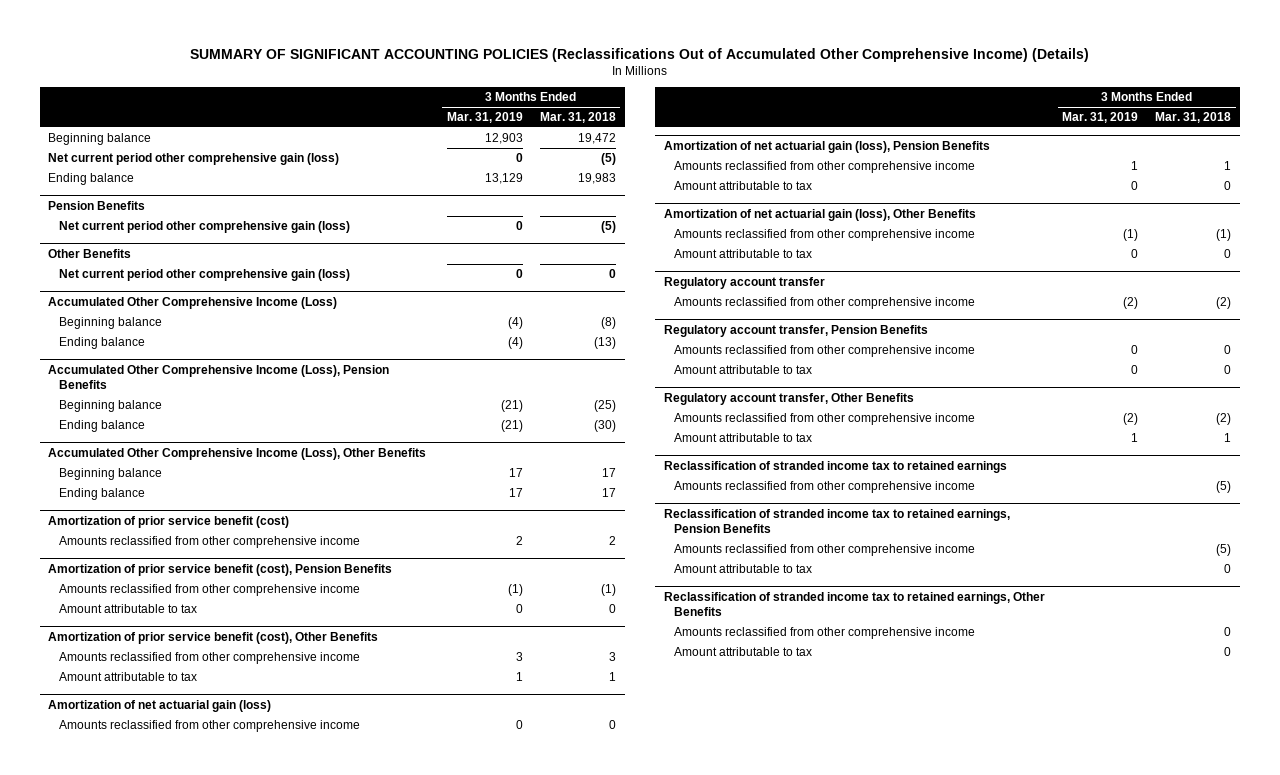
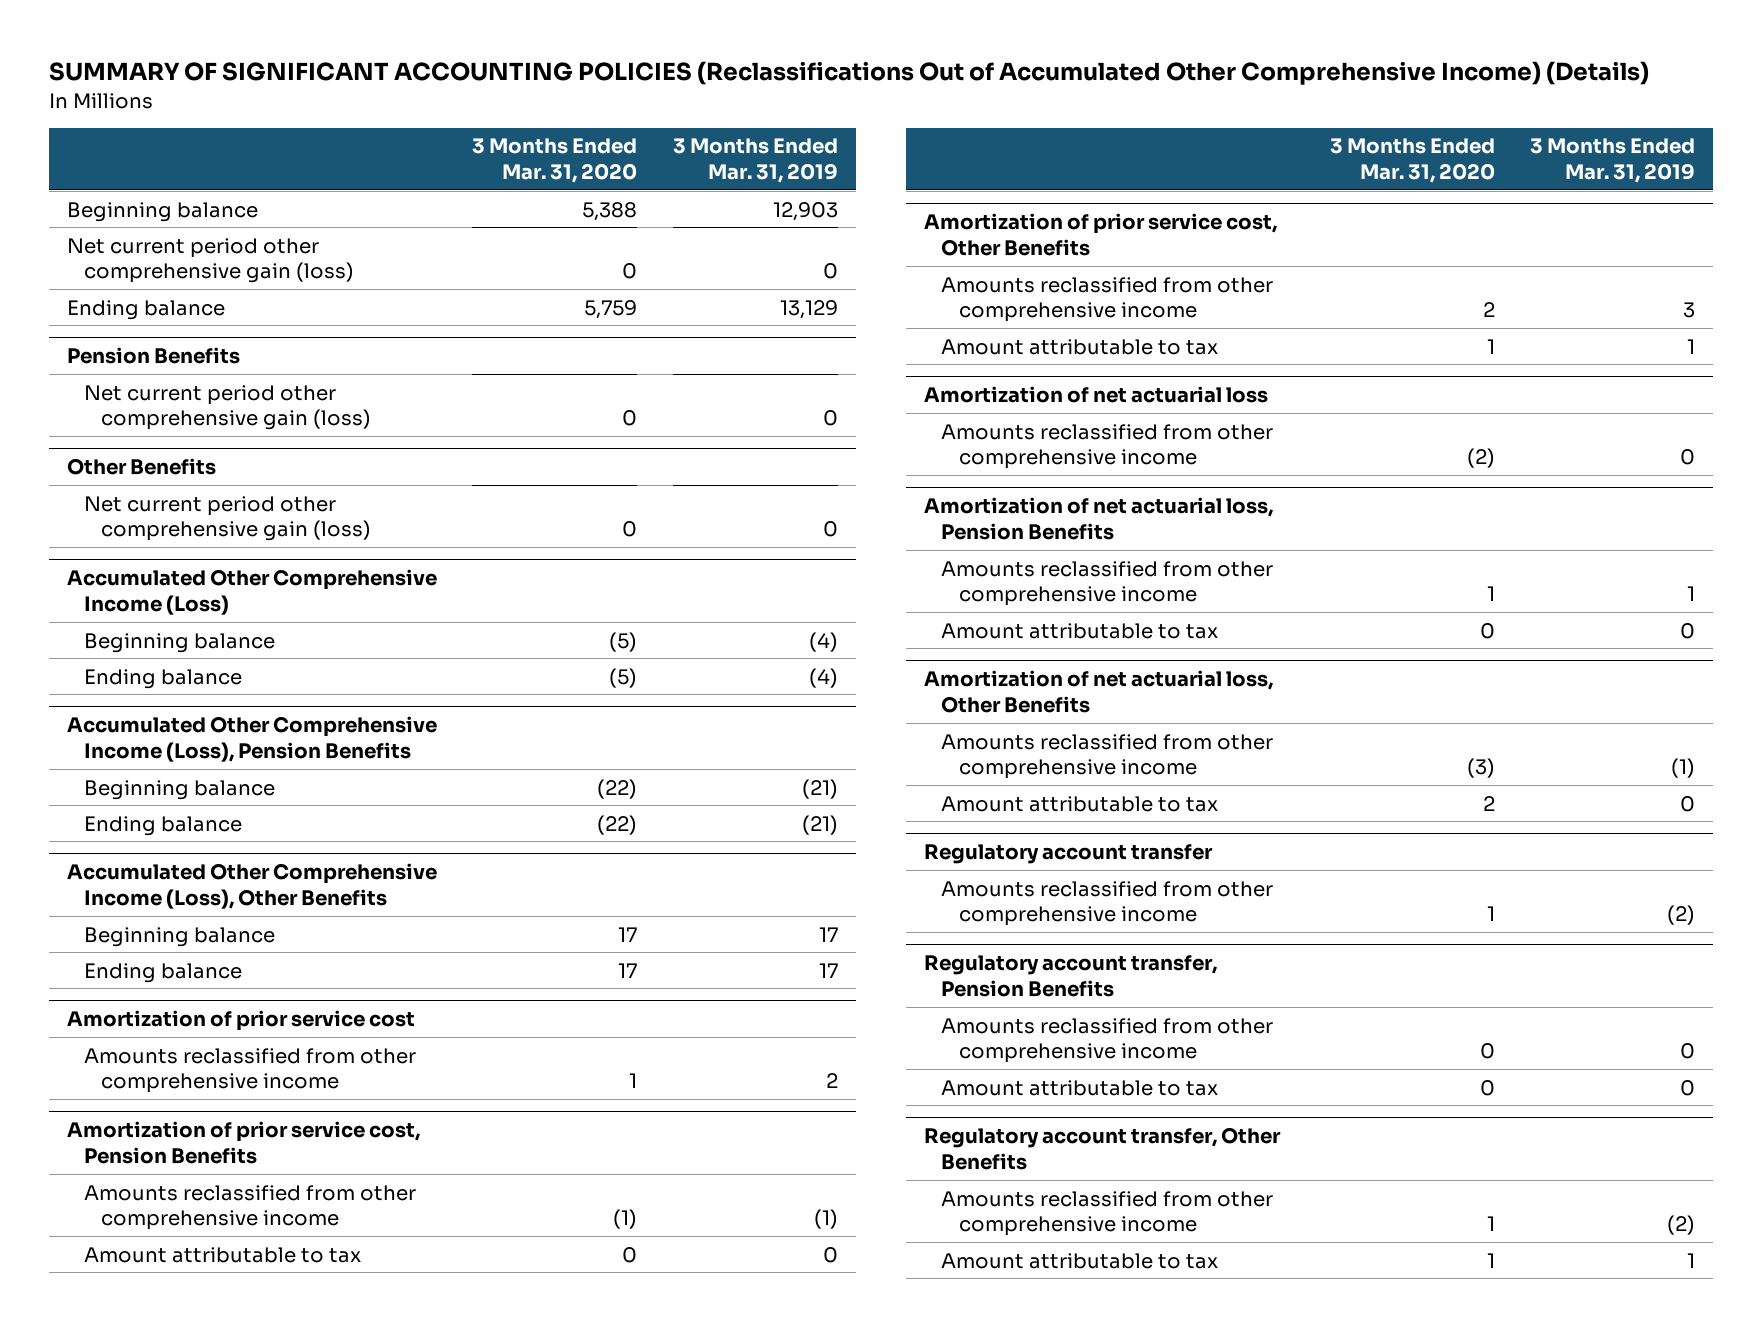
- | 3 Months Ended Mar. 31, 2019 | 3 Months Ended Mar. 31, 2018
+ | 3 Months Ended Mar. 31, 2020 | 3 Months Ended Mar. 31, 2019
- Amortization of prior service benefit (cost)
+ Amortization of prior service cost
- Amortization of prior service benefit (cost), Pension Benefits
+ Amortization of prior service cost, Pension Benefits
- Amortization of prior service benefit (cost), Other Benefits
+ Amortization of prior service cost, Other Benefits
- Amortization of net actuarial gain (loss)
+ Amortization of net actuarial loss
- Amortization of net actuarial gain (loss), Pension Benefits
+ Amortization of net actuarial loss, Pension Benefits
- Amortization of net actuarial gain (loss), Other Benefits
+ Amortization of net actuarial loss, Other Benefits
- Reclassification of stranded income tax to retained earnings
- Amounts reclassified from other comprehensive income | | (5)
- Reclassification of stranded income tax to retained earnings, Pension Benefits
- Amounts reclassified from other comprehensive income | | (5)
- Amount attributable to tax | | 0
- Reclassification of stranded income tax to retained earnings, Other Benefits
- Amounts reclassified from other comprehensive income | | 0
- Amount attributable to tax | | 0

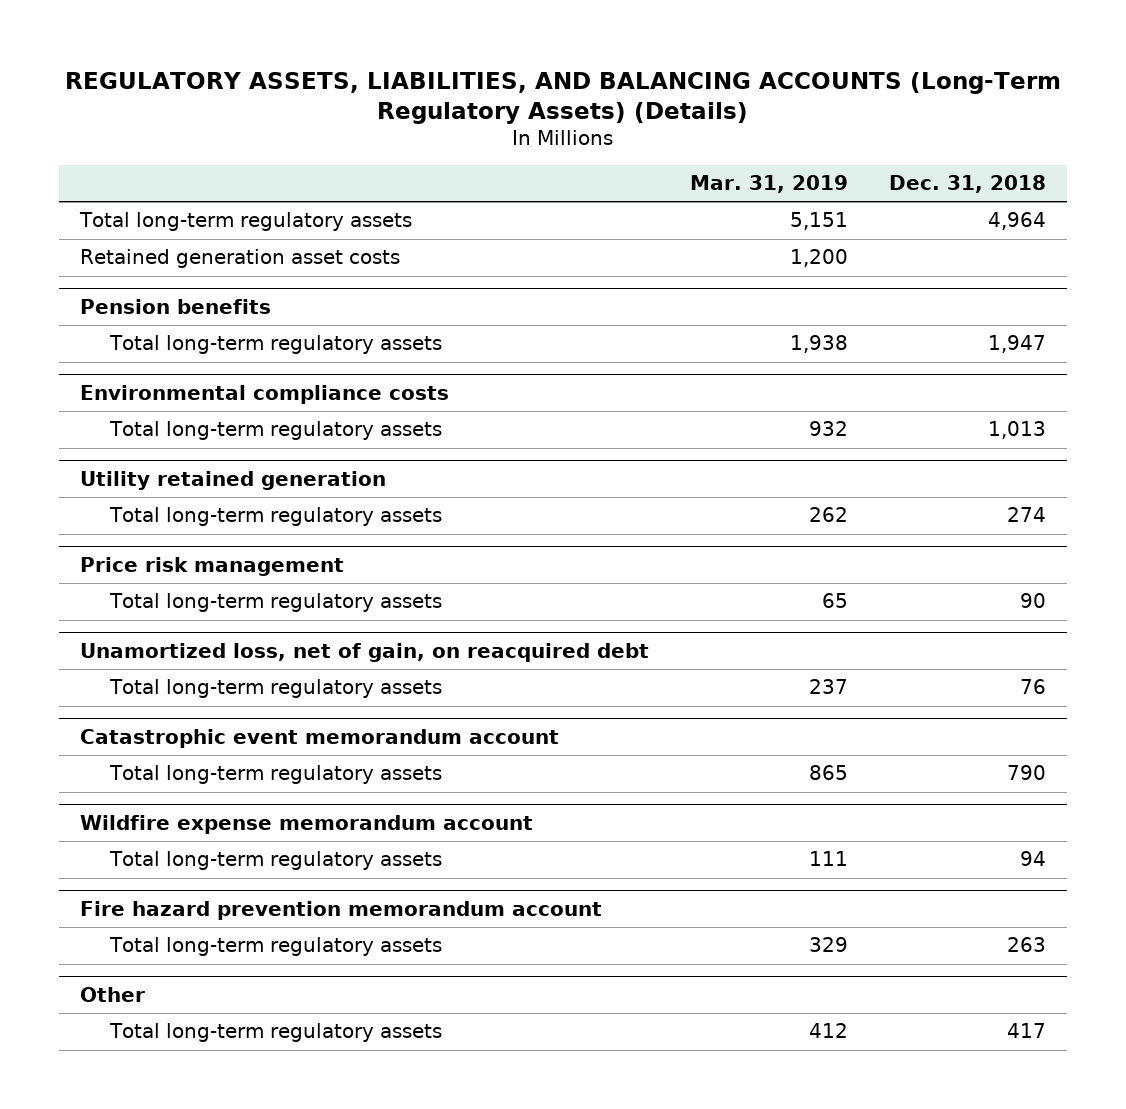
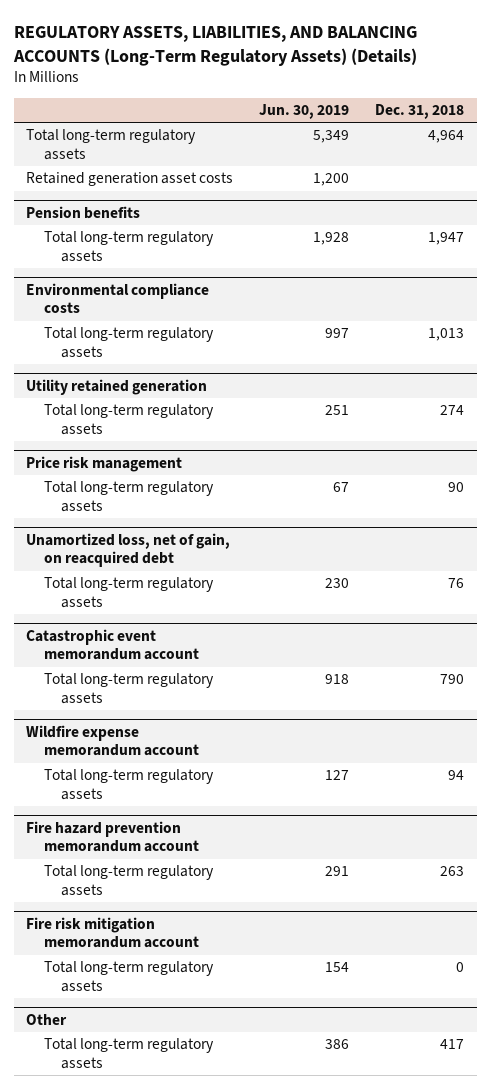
- | Mar. 31, 2019 | Dec. 31, 2018
+ | Jun. 30, 2019 | Dec. 31, 2018
+ Fire risk mitigation memorandum account
+ Total long-term regulatory assets | 154 | 0

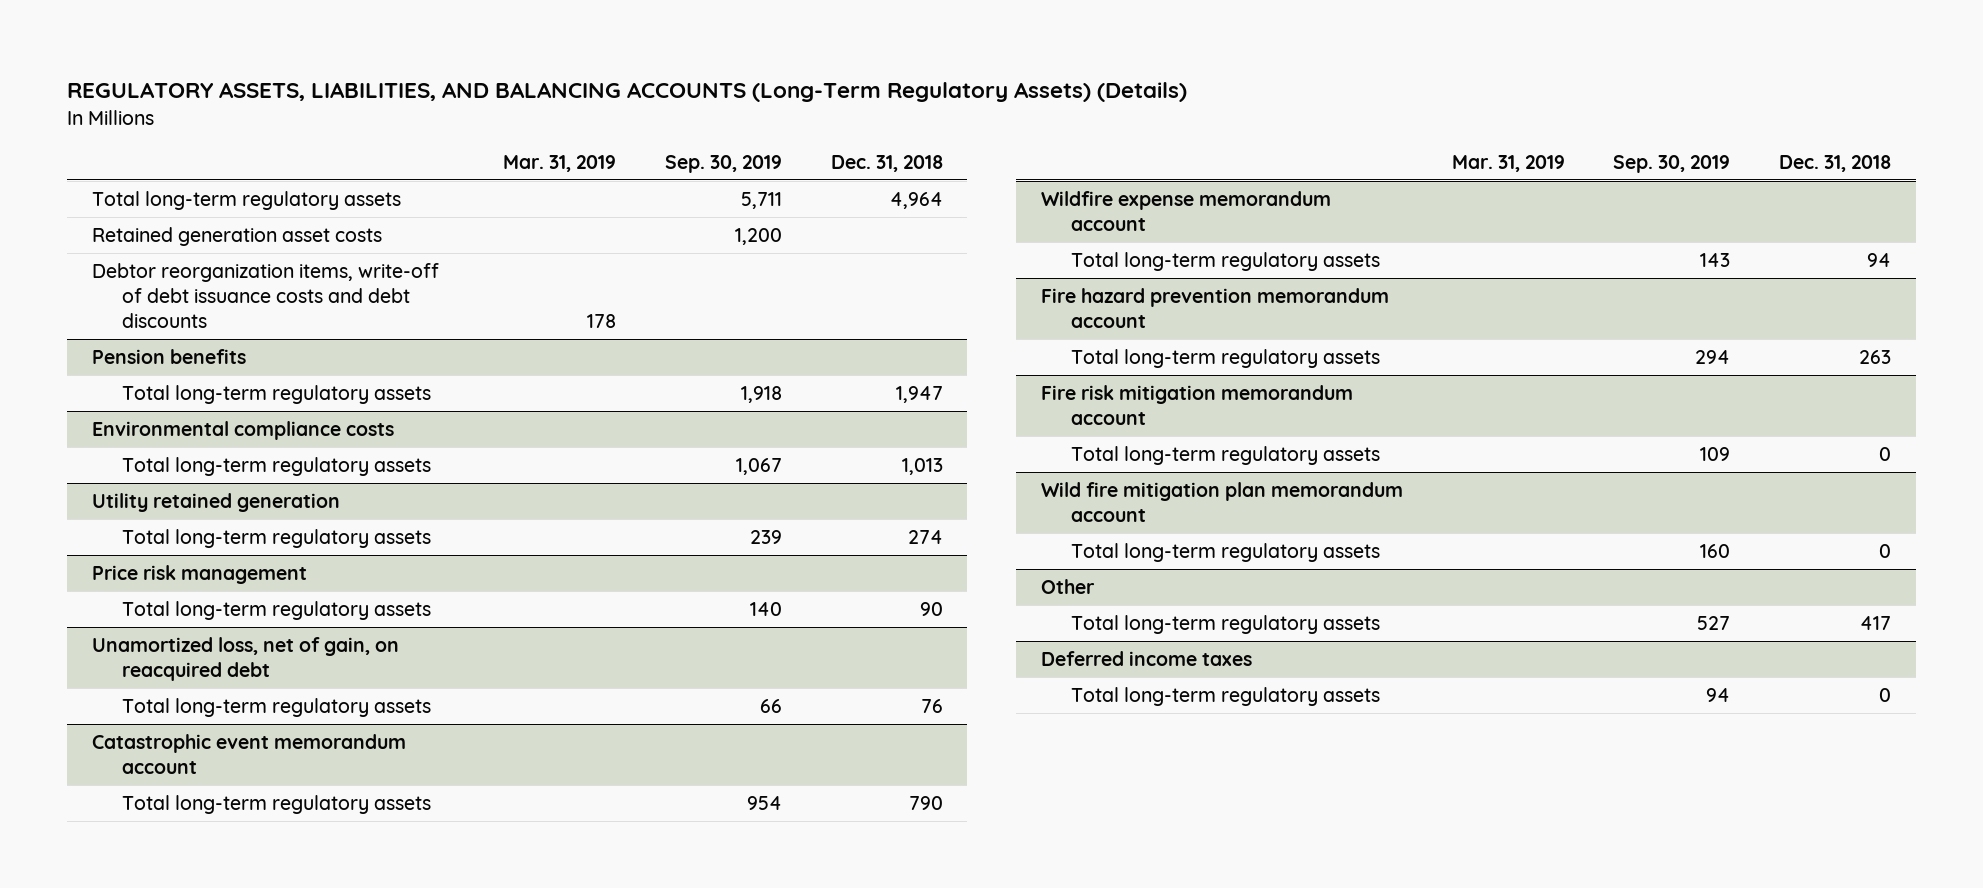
- | Jun. 30, 2019 | Dec. 31, 2018
+ | Mar. 31, 2019 | Sep. 30, 2019 | Dec. 31, 2018
+ Debtor reorganization items, write-off of debt issuance costs and debt discounts | 178 | |
+ Wild fire mitigation plan memorandum account
+ Total long-term regulatory assets | | 160 | 0
+ Deferred income taxes
+ Total long-term regulatory assets | | 94 | 0

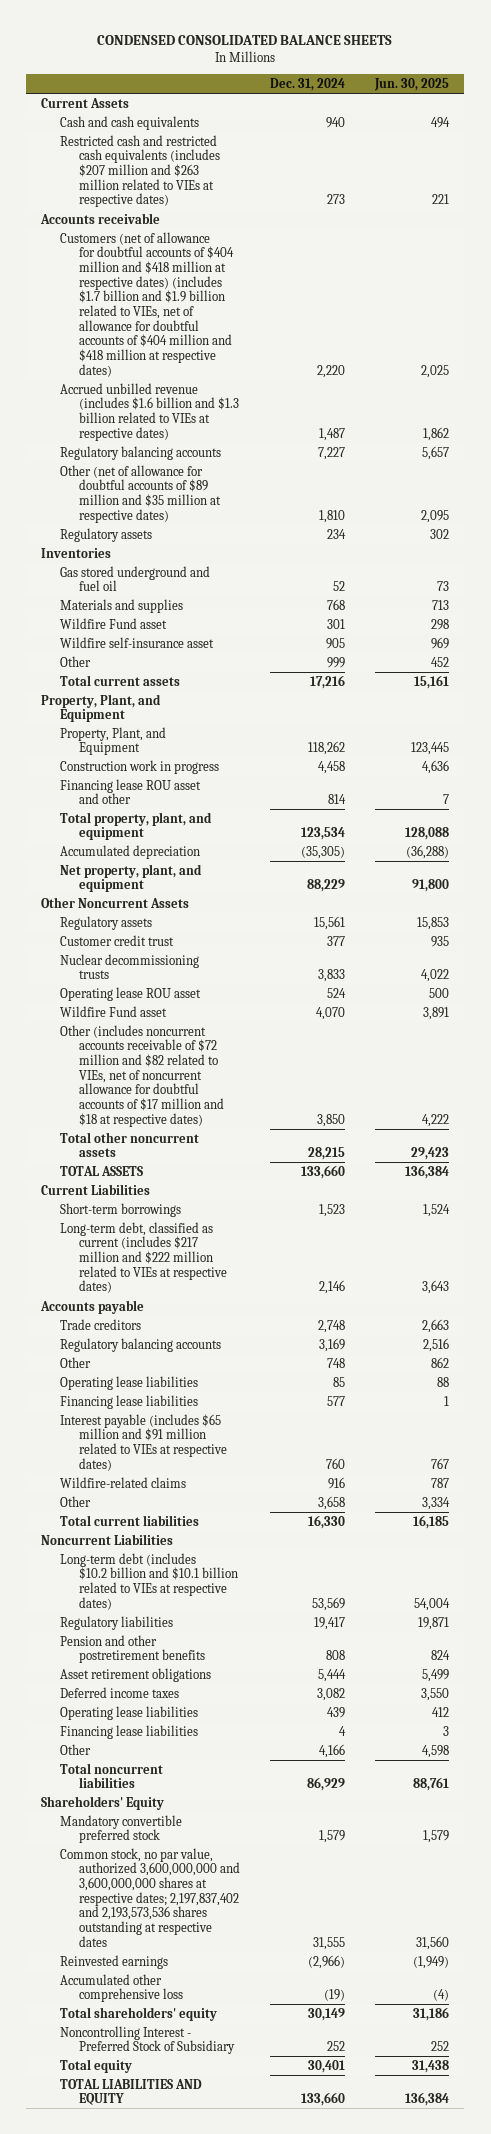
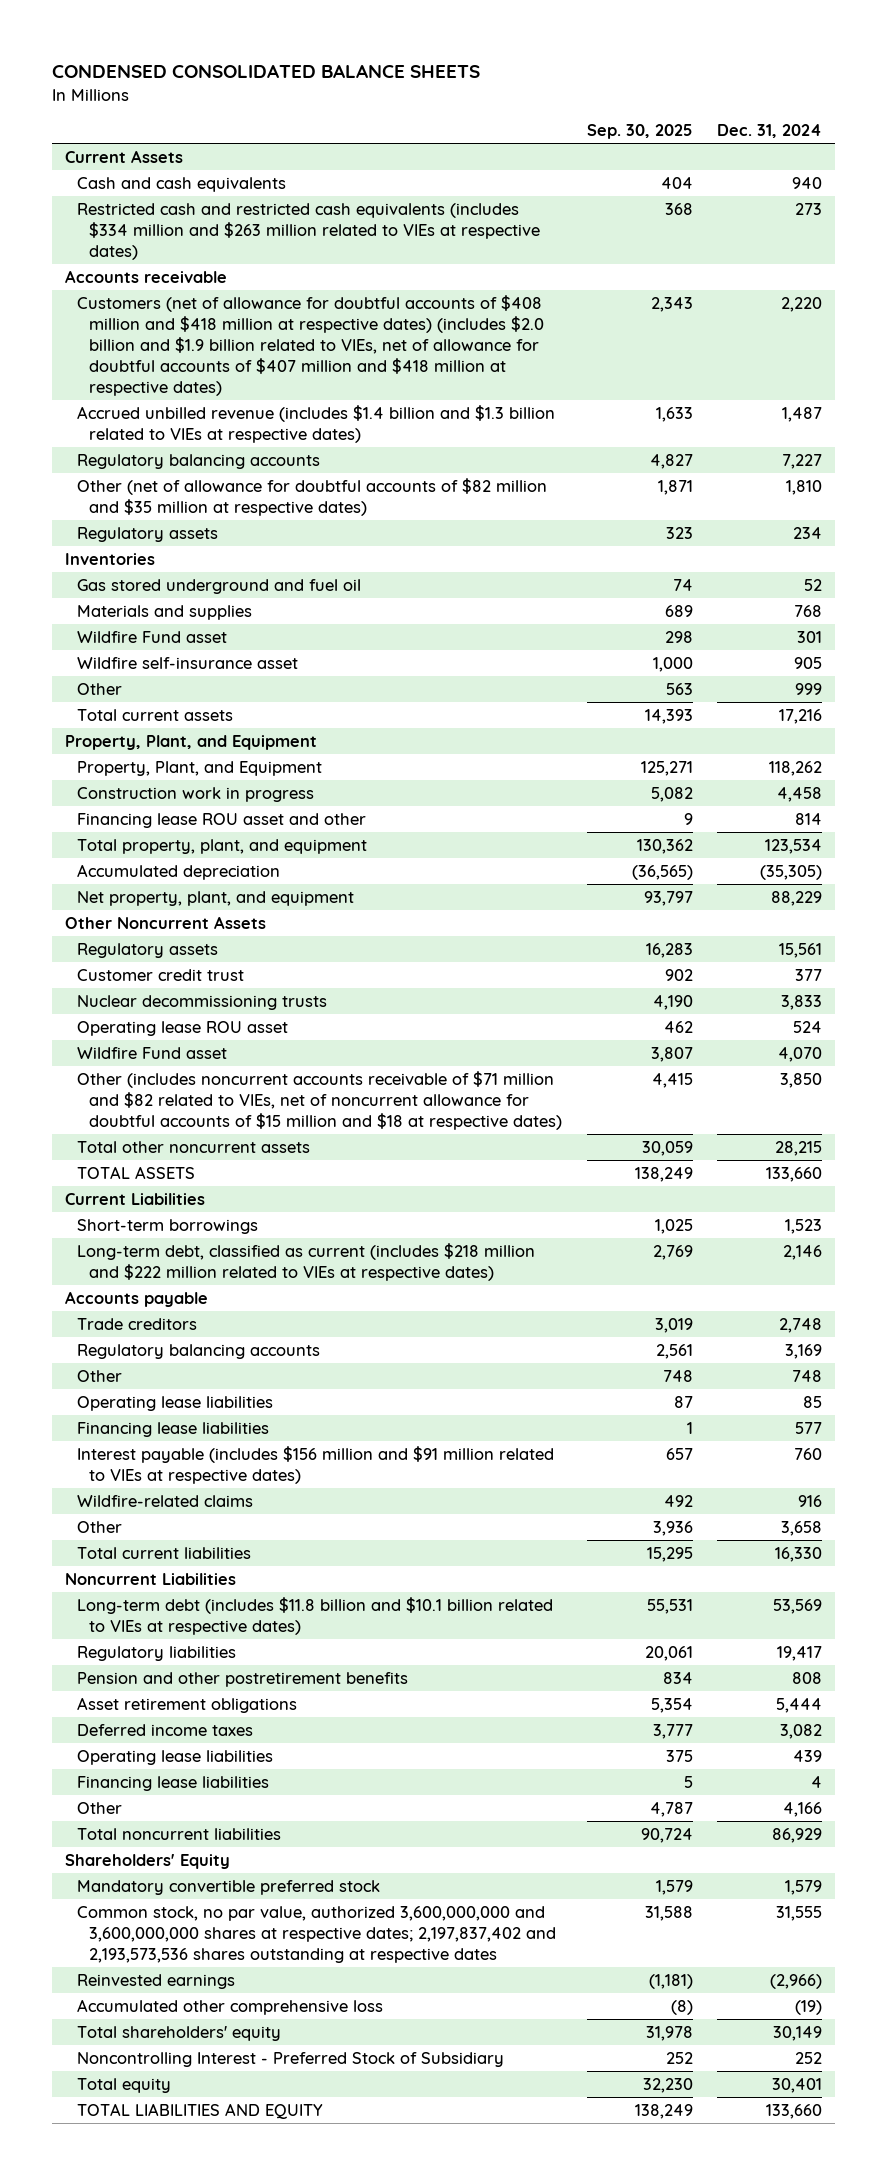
- | Dec. 31, 2024 | Jun. 30, 2025
+ | Sep. 30, 2025 | Dec. 31, 2024
- Restricted cash and restricted cash equivalents (includes $207 million and $263 million related to VIEs at respective dates) | 273 | 221
+ Restricted cash and restricted cash equivalents (includes $334 million and $263 million related to VIEs at respective dates) | 368 | 273
- Customers (net of allowance for doubtful accounts of $404 million and $418 million at respective dates) (includes $1.7 billion and $1.9 billion related to VIEs, net of allowance for doubtful accounts of $404 million and $418 million at respective dates) | 2,220 | 2,025
- Accrued unbilled revenue (includes $1.6 billion and $1.3 billion related to VIEs at respective dates) | 1,487 | 1,862
+ Customers (net of allowance for doubtful accounts of $408 million and $418 million at respective dates) (includes $2.0 billion and $1.9 billion related to VIEs, net of allowance for doubtful accounts of $407 million and $418 million at respective dates) | 2,343 | 2,220
+ Accrued unbilled revenue (includes $1.4 billion and $1.3 billion related to VIEs at respective dates) | 1,633 | 1,487
- Other (net of allowance for doubtful accounts of $89 million and $35 million at respective dates) | 1,810 | 2,095
+ Other (net of allowance for doubtful accounts of $82 million and $35 million at respective dates) | 1,871 | 1,810
- Other (includes noncurrent accounts receivable of $72 million and $82 related to VIEs, net of noncurrent allowance for doubtful accounts of $17 million and $18 at respective dates) | 3,850 | 4,222
+ Other (includes noncurrent accounts receivable of $71 million and $82 related to VIEs, net of noncurrent allowance for doubtful accounts of $15 million and $18 at respective dates) | 4,415 | 3,850
- Long-term debt, classified as current (includes $217 million and $222 million related to VIEs at respective dates) | 2,146 | 3,643
+ Long-term debt, classified as current (includes $218 million and $222 million related to VIEs at respective dates) | 2,769 | 2,146
- Interest payable (includes $65 million and $91 million related to VIEs at respective dates) | 760 | 767
+ Interest payable (includes $156 million and $91 million related to VIEs at respective dates) | 657 | 760
- Long-term debt (includes $10.2 billion and $10.1 billion related to VIEs at respective dates) | 53,569 | 54,004
+ Long-term debt (includes $11.8 billion and $10.1 billion related to VIEs at respective dates) | 55,531 | 53,569

